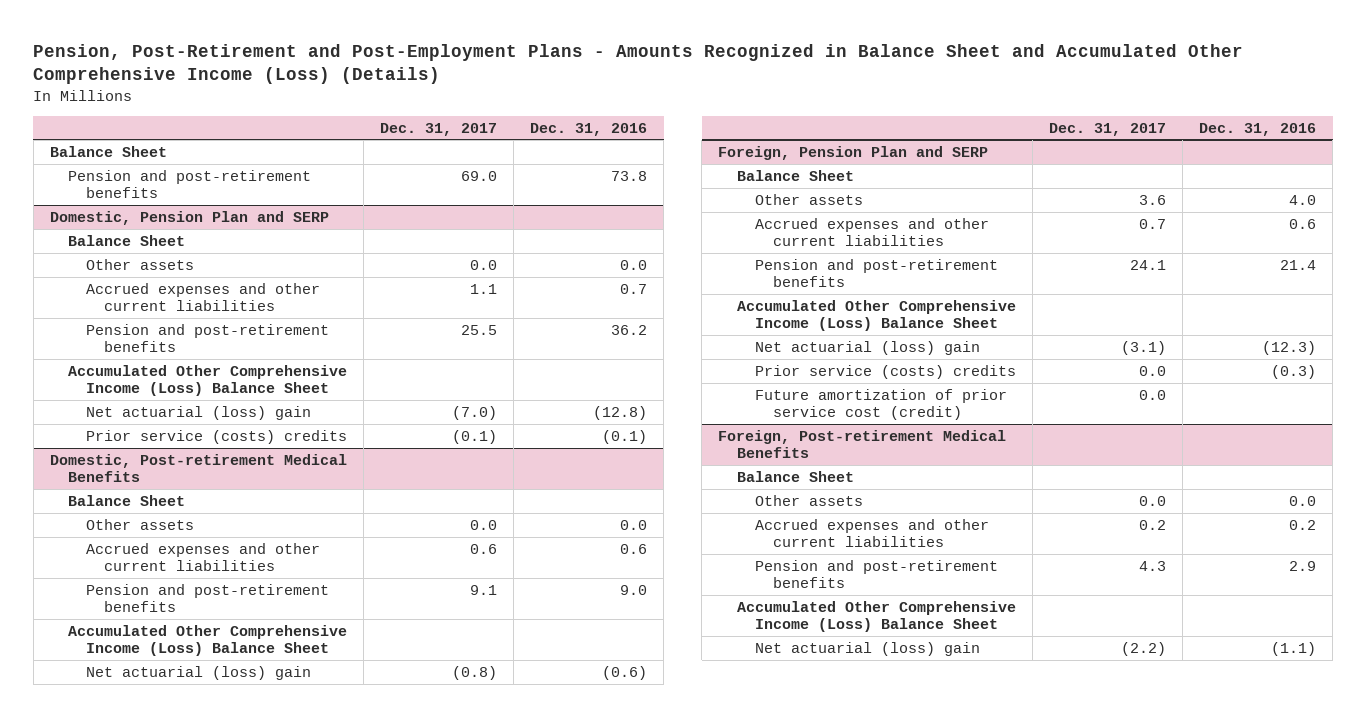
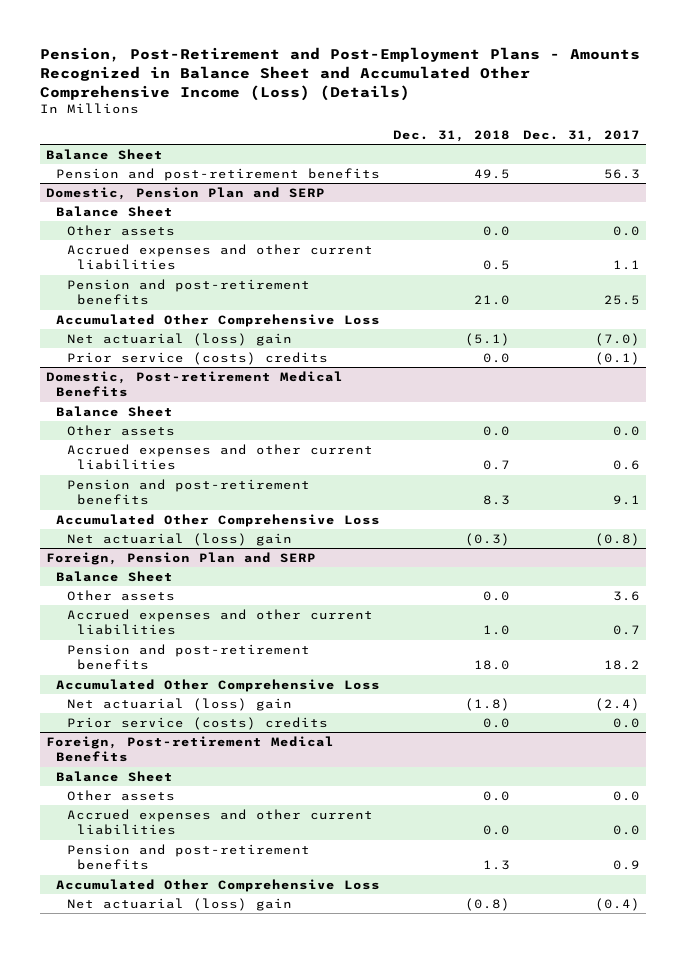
- | Dec. 31, 2017 | Dec. 31, 2016
+ | Dec. 31, 2018 | Dec. 31, 2017
- Pension and post-retirement benefits | 69.0 | 73.8
+ Pension and post-retirement benefits | 49.5 | 56.3
@ Domestic, Pension Plan and SERP
- Accumulated Other Comprehensive Income (Loss) Balance Sheet
+ Accumulated Other Comprehensive Loss
@ Domestic, Post-retirement Medical Benefits
- Accumulated Other Comprehensive Income (Loss) Balance Sheet
+ Accumulated Other Comprehensive Loss
@ Foreign, Pension Plan and SERP
- Pension and post-retirement benefits | 24.1 | 21.4
- Accumulated Other Comprehensive Income (Loss) Balance Sheet
- Net actuarial (loss) gain | (3.1) | (12.3)
+ Pension and post-retirement benefits | 18.0 | 18.2
+ Accumulated Other Comprehensive Loss
+ Net actuarial (loss) gain | (1.8) | (2.4)
- Future amortization of prior service cost (credit) | 0.0 |
@ Foreign, Post-retirement Medical Benefits
- Accrued expenses and other current liabilities | 0.2 | 0.2
- Pension and post-retirement benefits | 4.3 | 2.9
- Accumulated Other Comprehensive Income (Loss) Balance Sheet
- Net actuarial (loss) gain | (2.2) | (1.1)
+ Accrued expenses and other current liabilities | 0.0 | 0.0
+ Pension and post-retirement benefits | 1.3 | 0.9
+ Accumulated Other Comprehensive Loss
+ Net actuarial (loss) gain | (0.8) | (0.4)

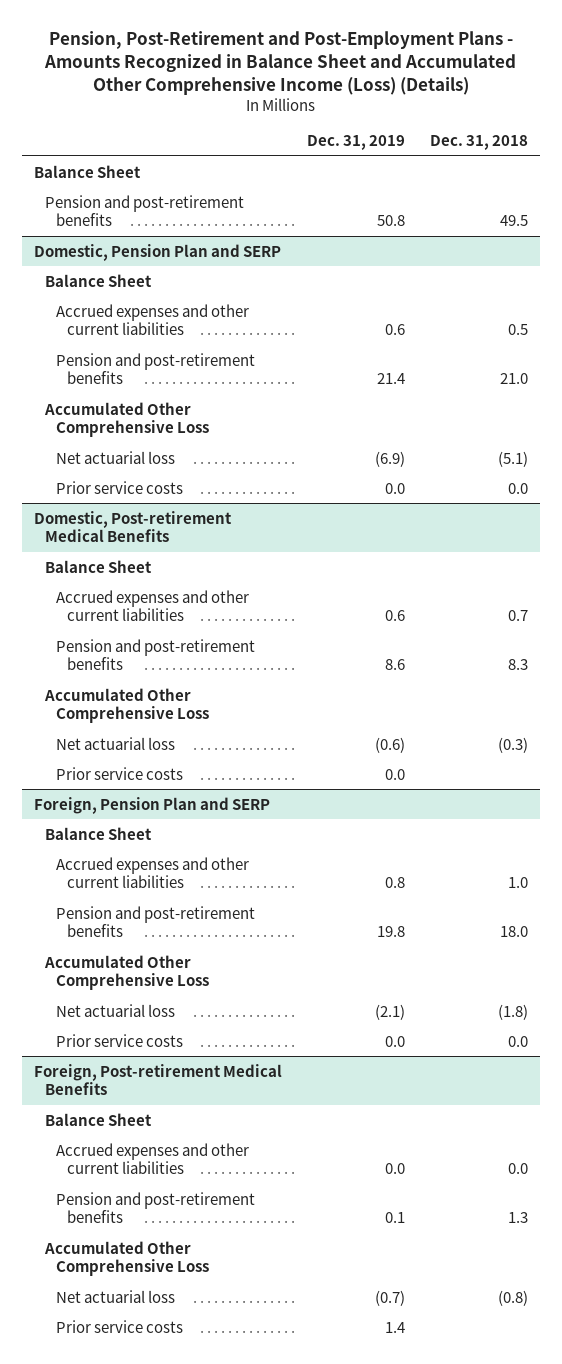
- | Dec. 31, 2018 | Dec. 31, 2017
+ | Dec. 31, 2019 | Dec. 31, 2018
@ Domestic, Pension Plan and SERP
- Other assets | 0.0 | 0.0
- Net actuarial (loss) gain | (5.1) | (7.0)
- Prior service (costs) credits | 0.0 | (0.1)
+ Net actuarial loss | (6.9) | (5.1)
+ Prior service costs | 0.0 | 0.0
@ Domestic, Post-retirement Medical Benefits
- Other assets | 0.0 | 0.0
- Net actuarial (loss) gain | (0.3) | (0.8)
+ Net actuarial loss | (0.6) | (0.3)
+ Prior service costs | 0.0 |
@ Foreign, Pension Plan and SERP
- Other assets | 0.0 | 3.6
- Net actuarial (loss) gain | (1.8) | (2.4)
- Prior service (costs) credits | 0.0 | 0.0
+ Net actuarial loss | (2.1) | (1.8)
+ Prior service costs | 0.0 | 0.0
@ Foreign, Post-retirement Medical Benefits
- Other assets | 0.0 | 0.0
- Net actuarial (loss) gain | (0.8) | (0.4)
+ Net actuarial loss | (0.7) | (0.8)
+ Prior service costs | 1.4 |

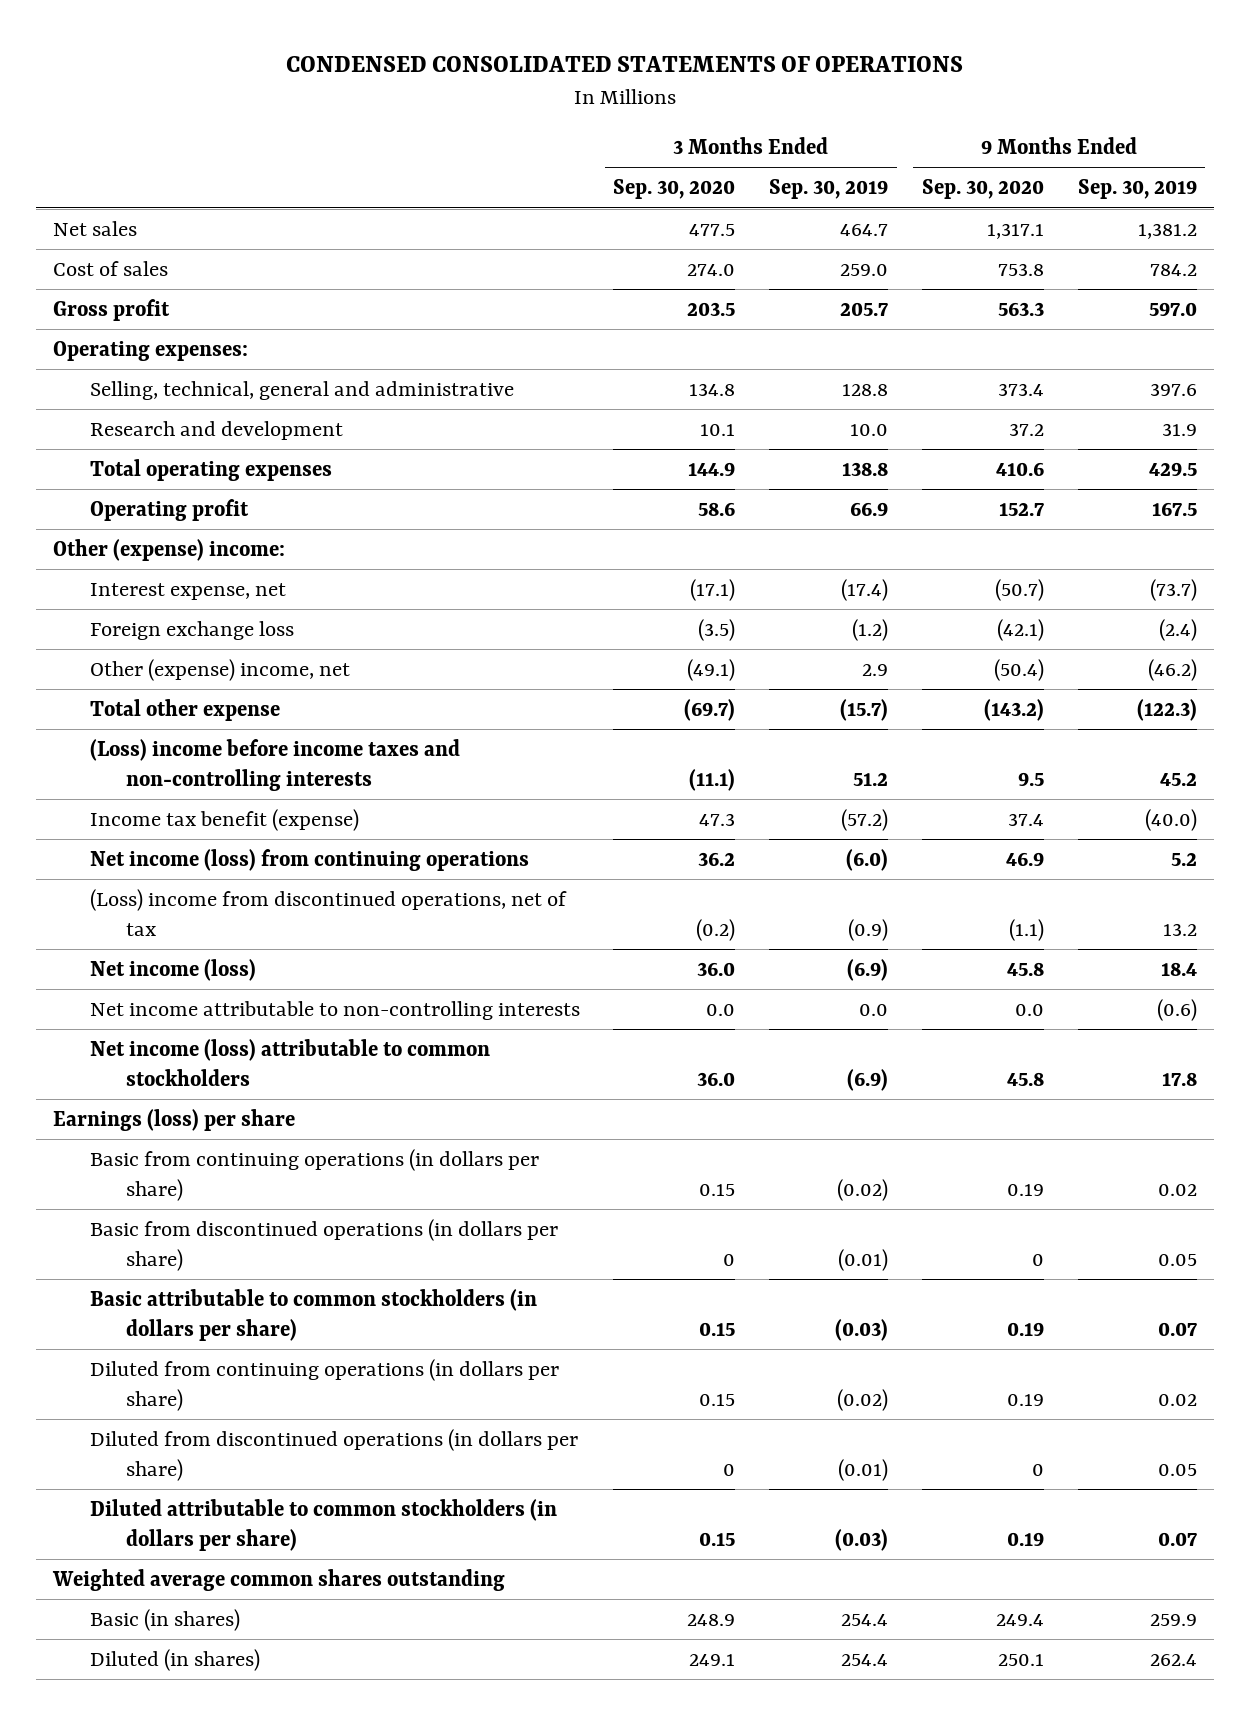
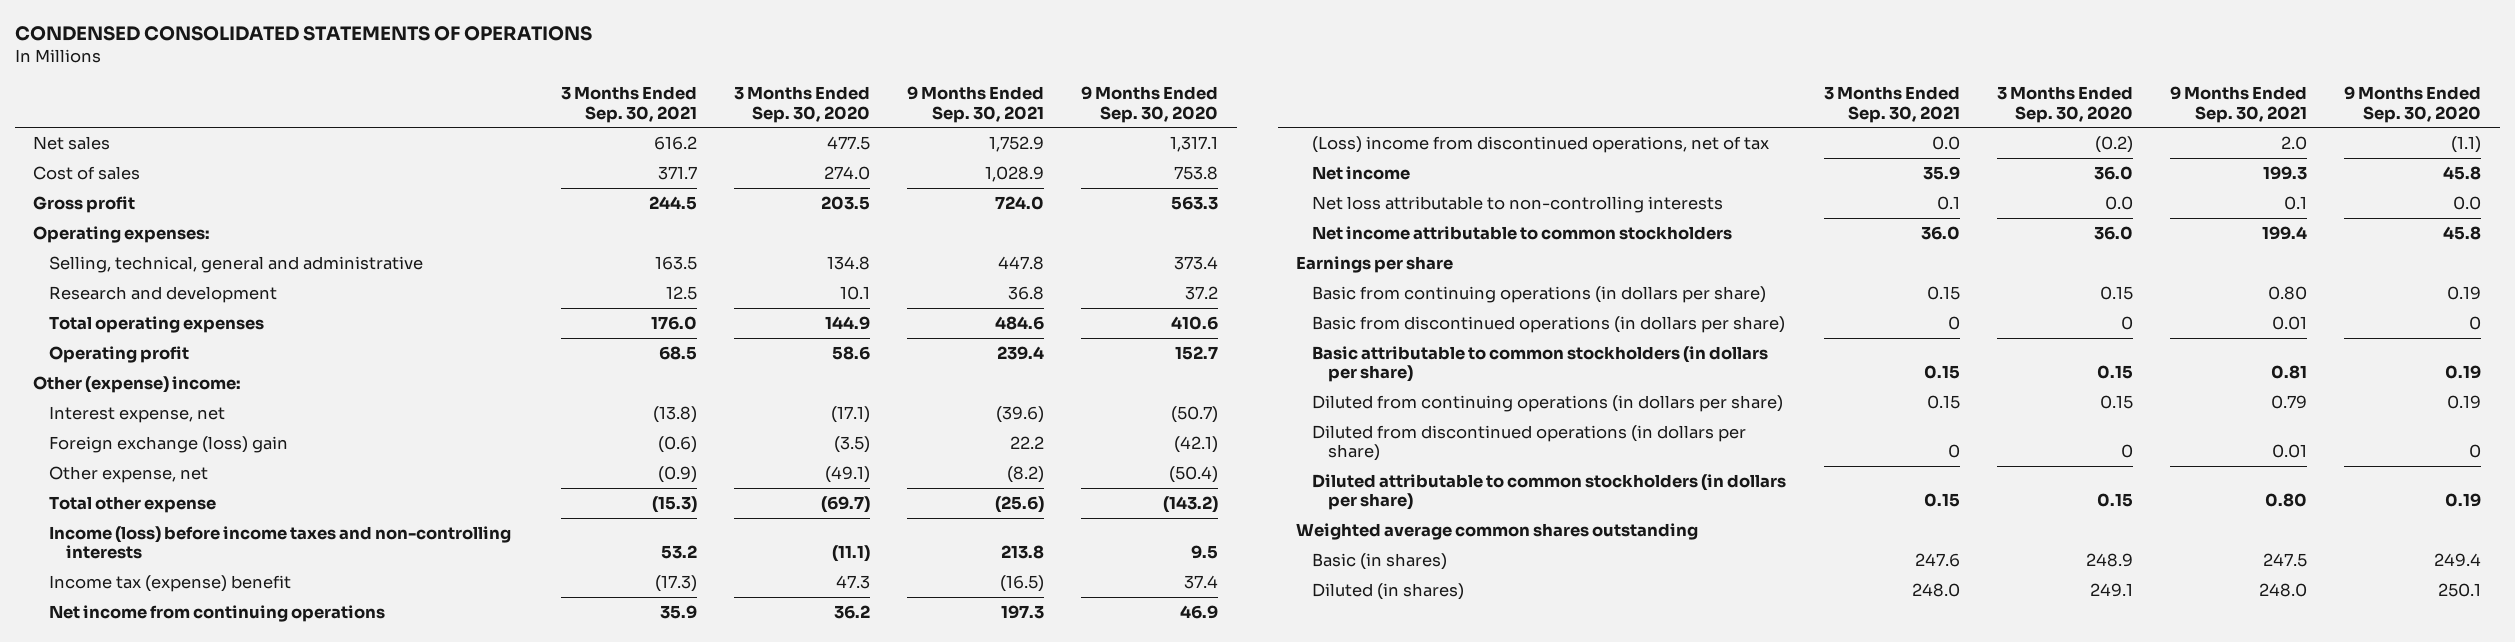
- | 3 Months Ended Sep. 30, 2020 | 3 Months Ended Sep. 30, 2019 | 9 Months Ended Sep. 30, 2020 | 9 Months Ended Sep. 30, 2019
+ | 3 Months Ended Sep. 30, 2021 | 3 Months Ended Sep. 30, 2020 | 9 Months Ended Sep. 30, 2021 | 9 Months Ended Sep. 30, 2020
- Foreign exchange loss | (3.5) | (1.2) | (42.1) | (2.4)
- Other (expense) income, net | (49.1) | 2.9 | (50.4) | (46.2)
+ Foreign exchange (loss) gain | (0.6) | (3.5) | 22.2 | (42.1)
+ Other expense, net | (0.9) | (49.1) | (8.2) | (50.4)
- (Loss) income before income taxes and non-controlling interests | (11.1) | 51.2 | 9.5 | 45.2
- Income tax benefit (expense) | 47.3 | (57.2) | 37.4 | (40.0)
- Net income (loss) from continuing operations | 36.2 | (6.0) | 46.9 | 5.2
+ Income (loss) before income taxes and non-controlling interests | 53.2 | (11.1) | 213.8 | 9.5
+ Income tax (expense) benefit | (17.3) | 47.3 | (16.5) | 37.4
+ Net income from continuing operations | 35.9 | 36.2 | 197.3 | 46.9
- Net income (loss) | 36.0 | (6.9) | 45.8 | 18.4
- Net income attributable to non-controlling interests | 0.0 | 0.0 | 0.0 | (0.6)
- Net income (loss) attributable to common stockholders | 36.0 | (6.9) | 45.8 | 17.8
- Earnings (loss) per share
+ Net income | 35.9 | 36.0 | 199.3 | 45.8
+ Net loss attributable to non-controlling interests | 0.1 | 0.0 | 0.1 | 0.0
+ Net income attributable to common stockholders | 36.0 | 36.0 | 199.4 | 45.8
+ Earnings per share

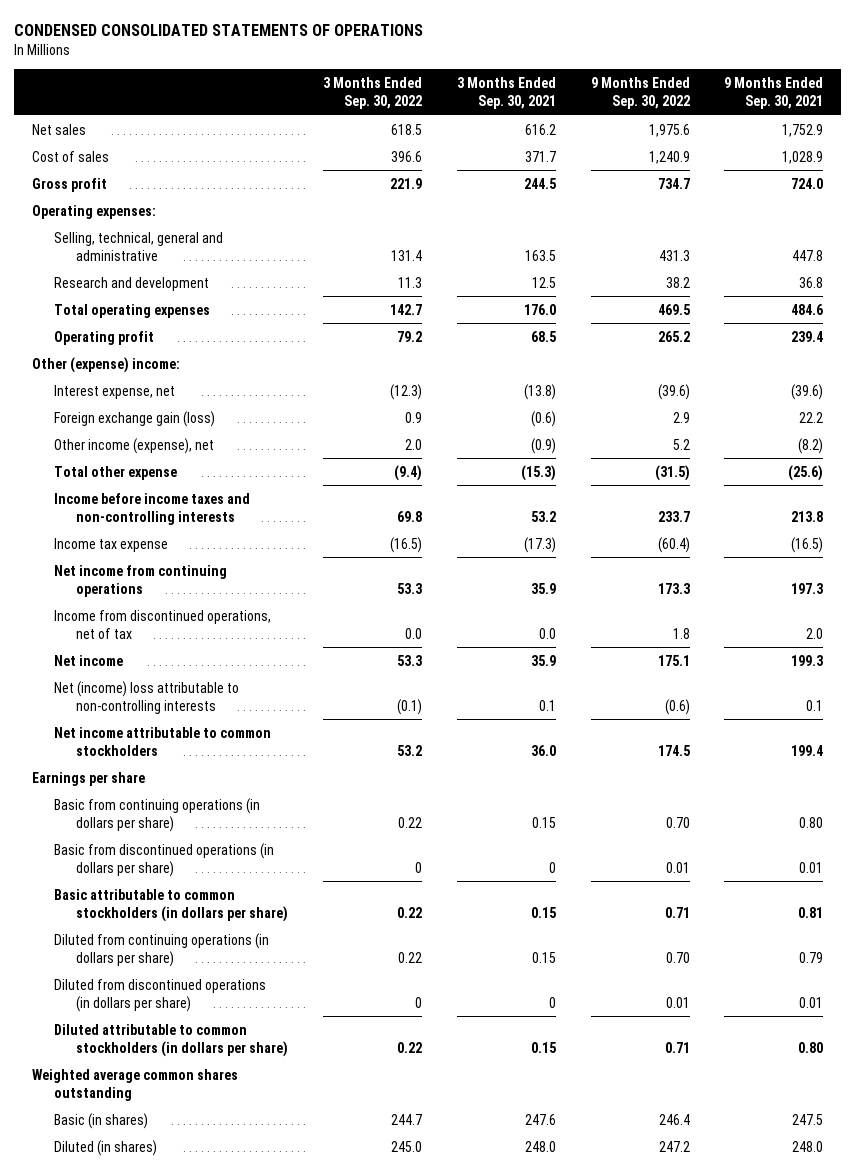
- | 3 Months Ended Sep. 30, 2021 | 3 Months Ended Sep. 30, 2020 | 9 Months Ended Sep. 30, 2021 | 9 Months Ended Sep. 30, 2020
+ | 3 Months Ended Sep. 30, 2022 | 3 Months Ended Sep. 30, 2021 | 9 Months Ended Sep. 30, 2022 | 9 Months Ended Sep. 30, 2021
- Foreign exchange (loss) gain | (0.6) | (3.5) | 22.2 | (42.1)
- Other expense, net | (0.9) | (49.1) | (8.2) | (50.4)
+ Foreign exchange gain (loss) | 0.9 | (0.6) | 2.9 | 22.2
+ Other income (expense), net | 2.0 | (0.9) | 5.2 | (8.2)
- Income (loss) before income taxes and non-controlling interests | 53.2 | (11.1) | 213.8 | 9.5
- Income tax (expense) benefit | (17.3) | 47.3 | (16.5) | 37.4
+ Income before income taxes and non-controlling interests | 69.8 | 53.2 | 233.7 | 213.8
+ Income tax expense | (16.5) | (17.3) | (60.4) | (16.5)
- (Loss) income from discontinued operations, net of tax | 0.0 | (0.2) | 2.0 | (1.1)
+ Income from discontinued operations, net of tax | 0.0 | 0.0 | 1.8 | 2.0
- Net loss attributable to non-controlling interests | 0.1 | 0.0 | 0.1 | 0.0
+ Net (income) loss attributable to non-controlling interests | (0.1) | 0.1 | (0.6) | 0.1

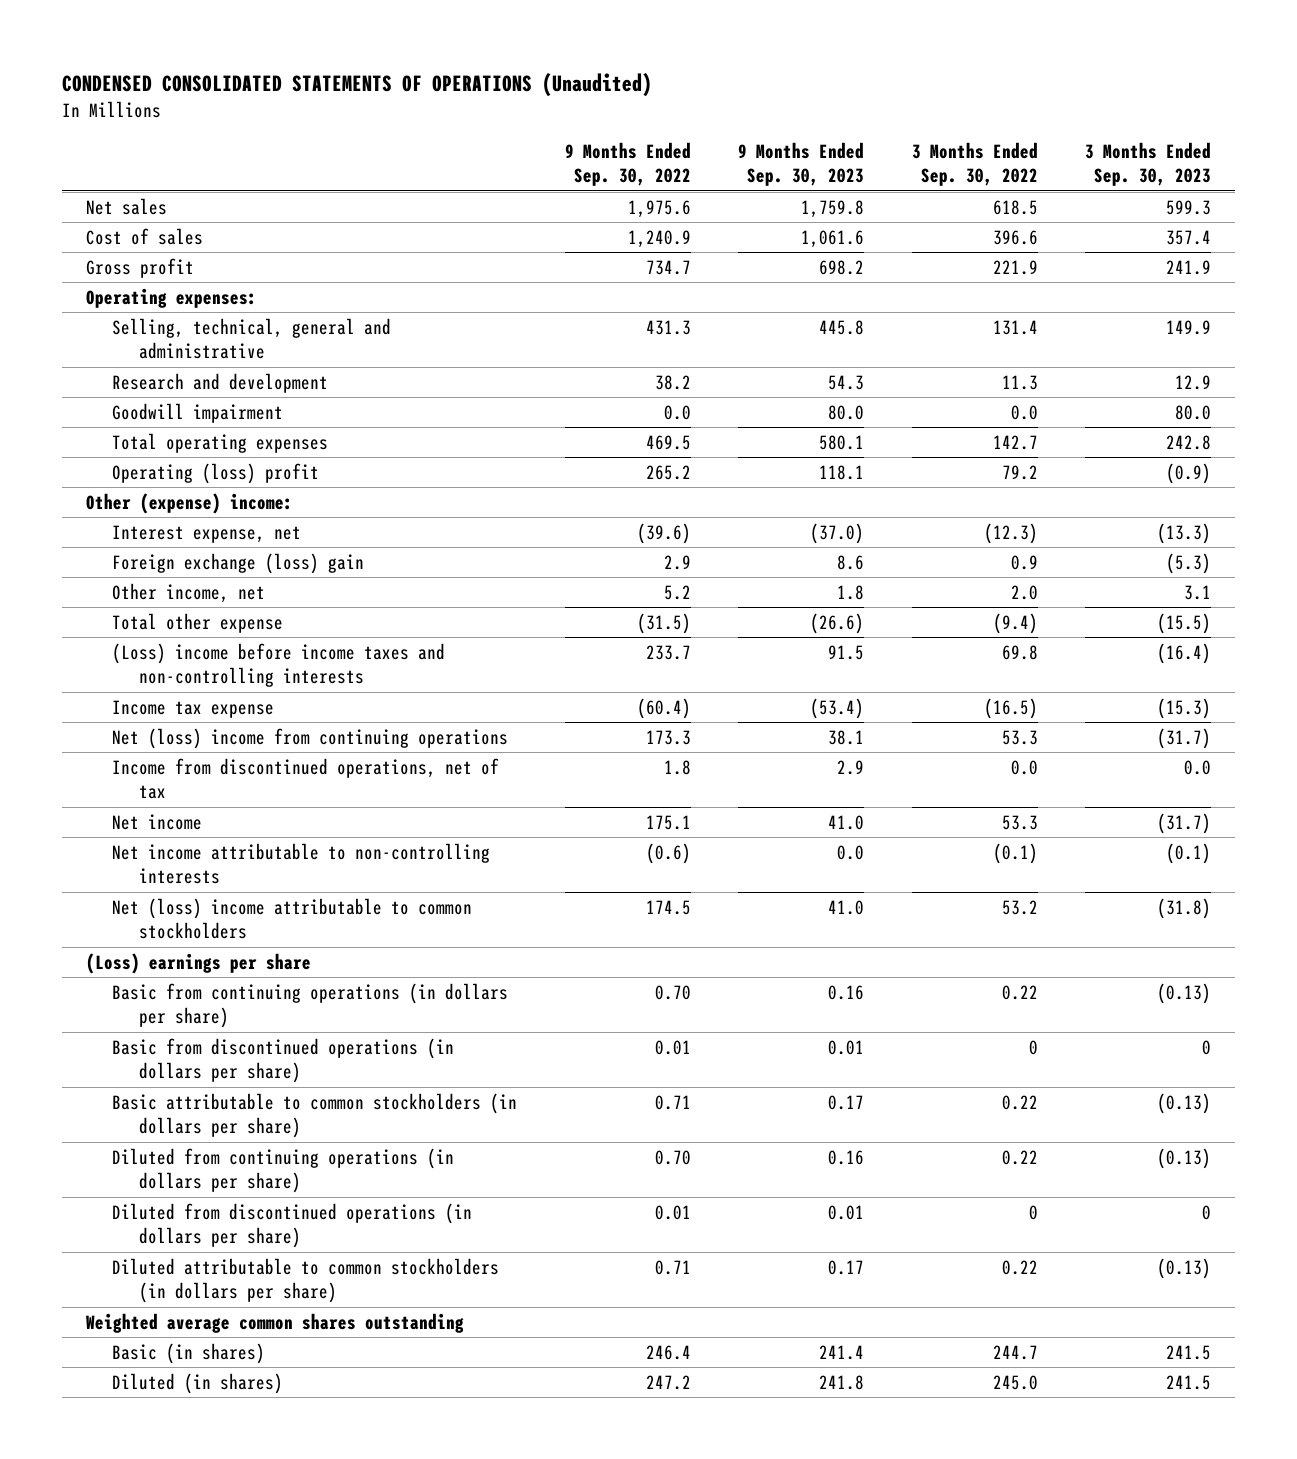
- CONDENSED CONSOLIDATED STATEMENTS OF OPERATIONS
+ CONDENSED CONSOLIDATED STATEMENTS OF OPERATIONS (Unaudited)
- | 3 Months Ended Sep. 30, 2022 | 3 Months Ended Sep. 30, 2021 | 9 Months Ended Sep. 30, 2022 | 9 Months Ended Sep. 30, 2021
+ | 9 Months Ended Sep. 30, 2022 | 9 Months Ended Sep. 30, 2023 | 3 Months Ended Sep. 30, 2022 | 3 Months Ended Sep. 30, 2023
+ Goodwill impairment | 0.0 | 80.0 | 0.0 | 80.0
- Operating profit | 79.2 | 68.5 | 265.2 | 239.4
+ Operating (loss) profit | 265.2 | 118.1 | 79.2 | (0.9)
- Foreign exchange gain (loss) | 0.9 | (0.6) | 2.9 | 22.2
- Other income (expense), net | 2.0 | (0.9) | 5.2 | (8.2)
+ Foreign exchange (loss) gain | 2.9 | 8.6 | 0.9 | (5.3)
+ Other income, net | 5.2 | 1.8 | 2.0 | 3.1
- Income before income taxes and non-controlling interests | 69.8 | 53.2 | 233.7 | 213.8
+ (Loss) income before income taxes and non-controlling interests | 233.7 | 91.5 | 69.8 | (16.4)
- Net income from continuing operations | 53.3 | 35.9 | 173.3 | 197.3
+ Net (loss) income from continuing operations | 173.3 | 38.1 | 53.3 | (31.7)
- Net (income) loss attributable to non-controlling interests | (0.1) | 0.1 | (0.6) | 0.1
- Net income attributable to common stockholders | 53.2 | 36.0 | 174.5 | 199.4
- Earnings per share
+ Net income attributable to non-controlling interests | (0.6) | 0.0 | (0.1) | (0.1)
+ Net (loss) income attributable to common stockholders | 174.5 | 41.0 | 53.2 | (31.8)
+ (Loss) earnings per share

